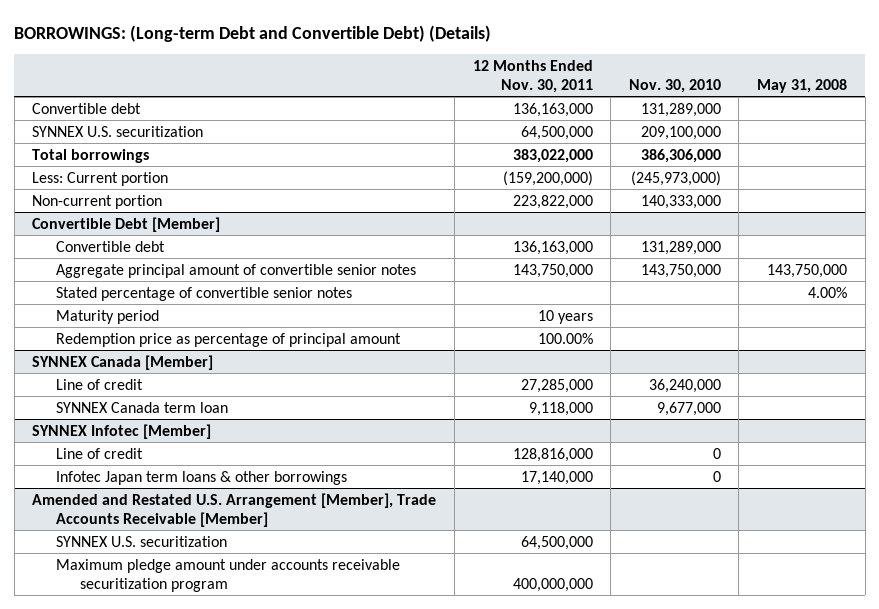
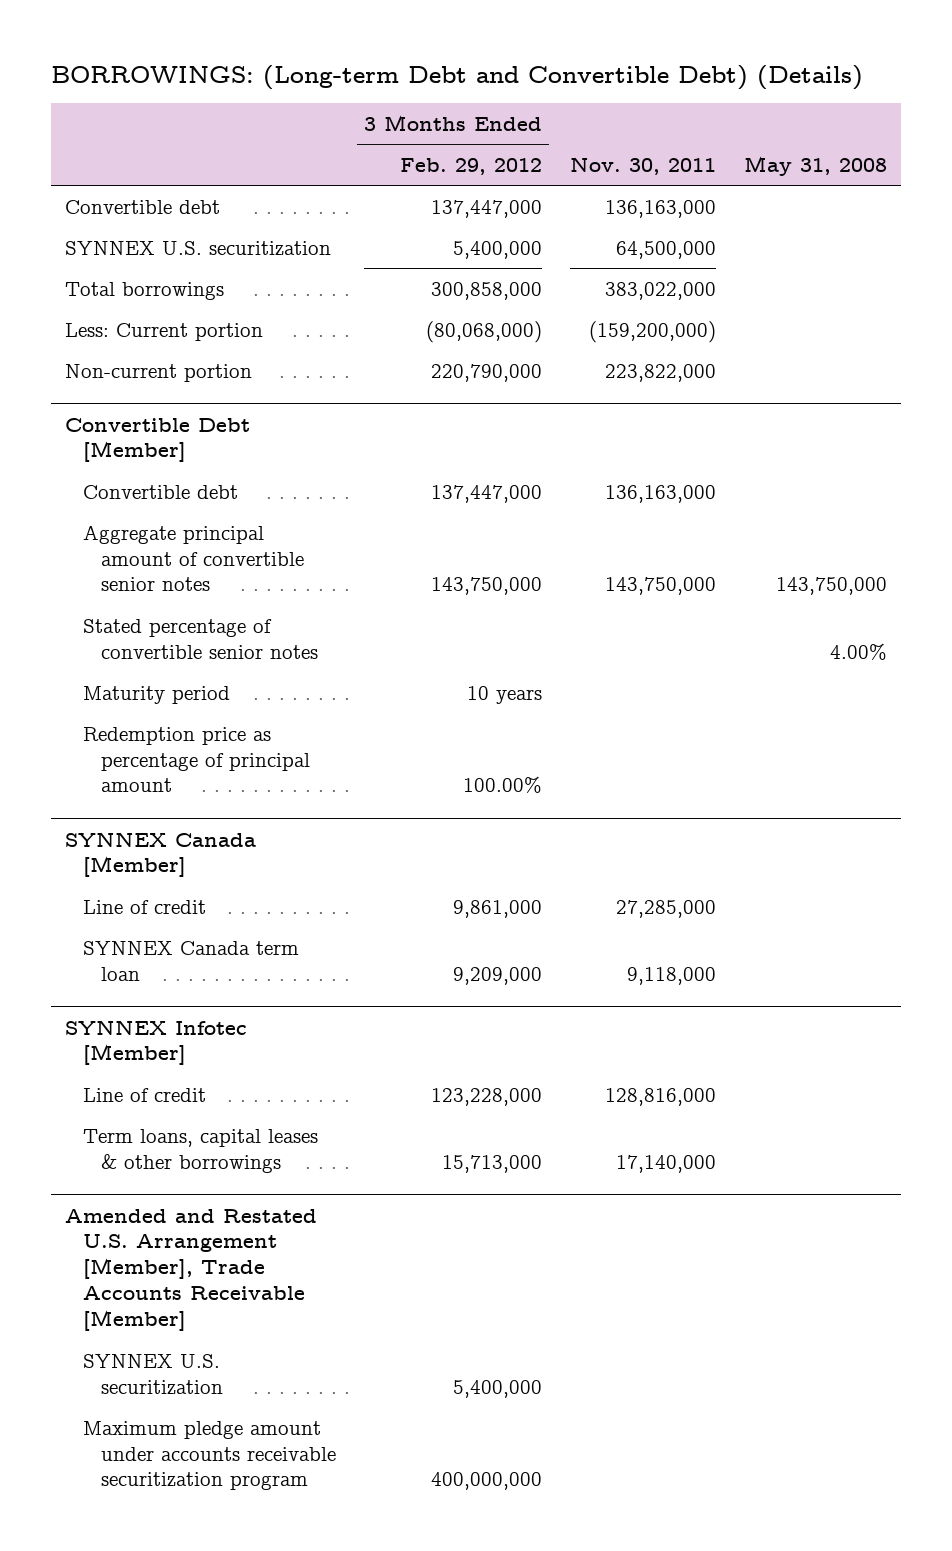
- | 12 Months Ended Nov. 30, 2011 | Nov. 30, 2010 | May 31, 2008
+ | 3 Months Ended Feb. 29, 2012 | Nov. 30, 2011 | May 31, 2008
@ SYNNEX Infotec [Member]
- Infotec Japan term loans & other borrowings | 17,140,000 | 0 |
+ Term loans, capital leases & other borrowings | 15,713,000 | 17,140,000 |

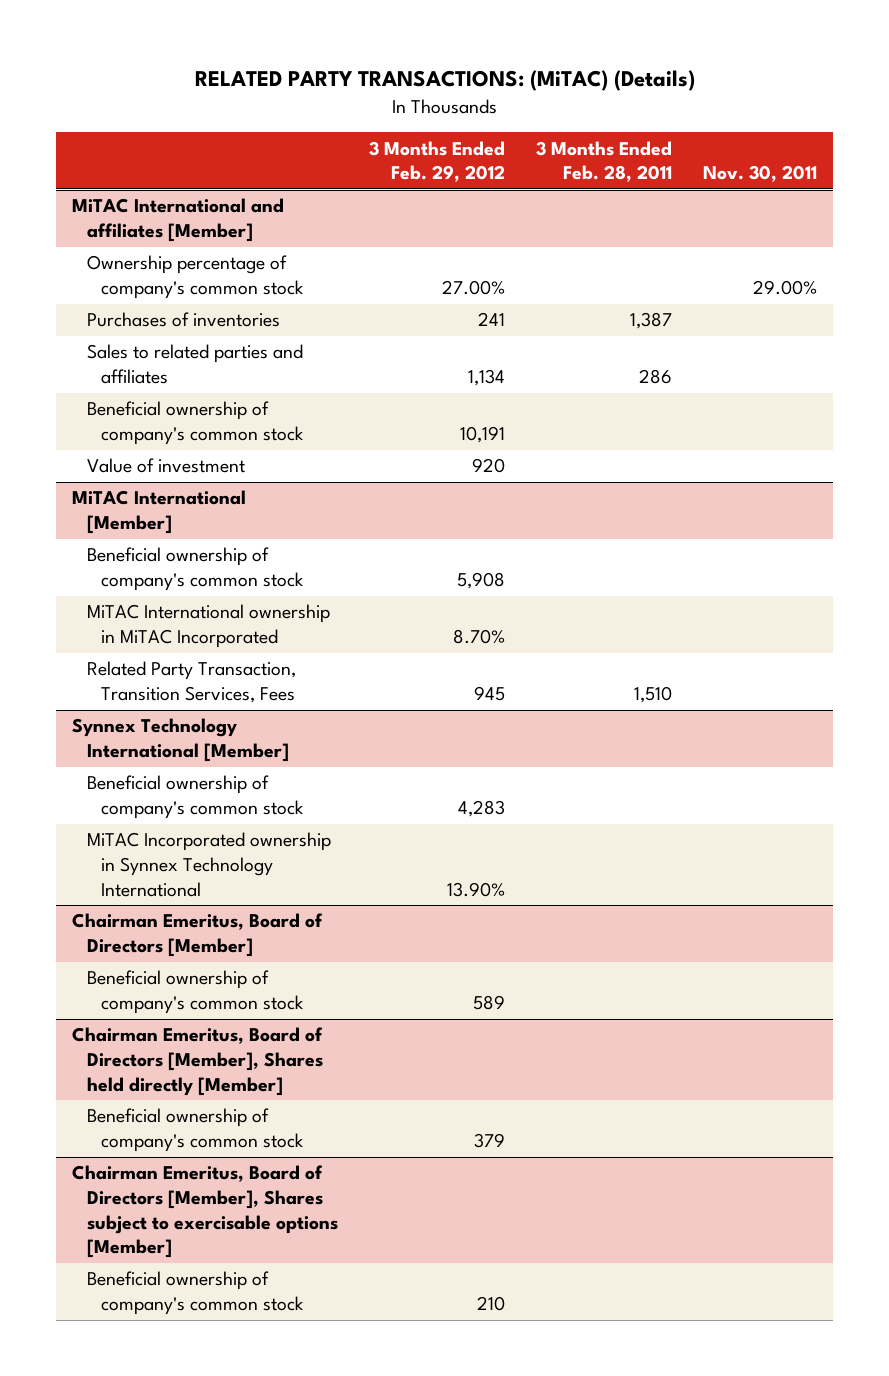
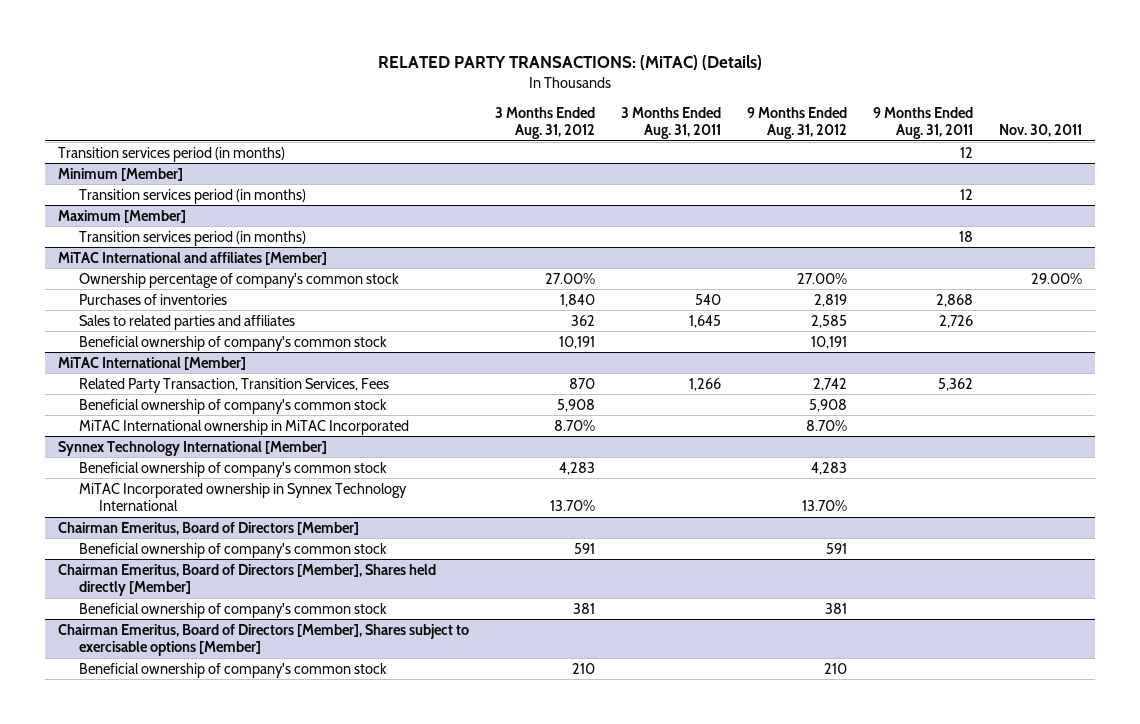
- | 3 Months Ended Feb. 29, 2012 | 3 Months Ended Feb. 28, 2011 | Nov. 30, 2011
+ | 3 Months Ended Aug. 31, 2012 | 3 Months Ended Aug. 31, 2011 | 9 Months Ended Aug. 31, 2012 | 9 Months Ended Aug. 31, 2011 | Nov. 30, 2011
+ Transition services period (in months) | | | | 12 |
+ Minimum [Member]
+ Transition services period (in months) | | | | 12 |
+ Maximum [Member]
+ Transition services period (in months) | | | | 18 |
@ MiTAC International and affiliates [Member]
- Value of investment | 920 | |
@ MiTAC International [Member]
moved up: Related Party Transaction, Transition Services, Fees | 870 | 1,266 | 2,742 | 5,362 |

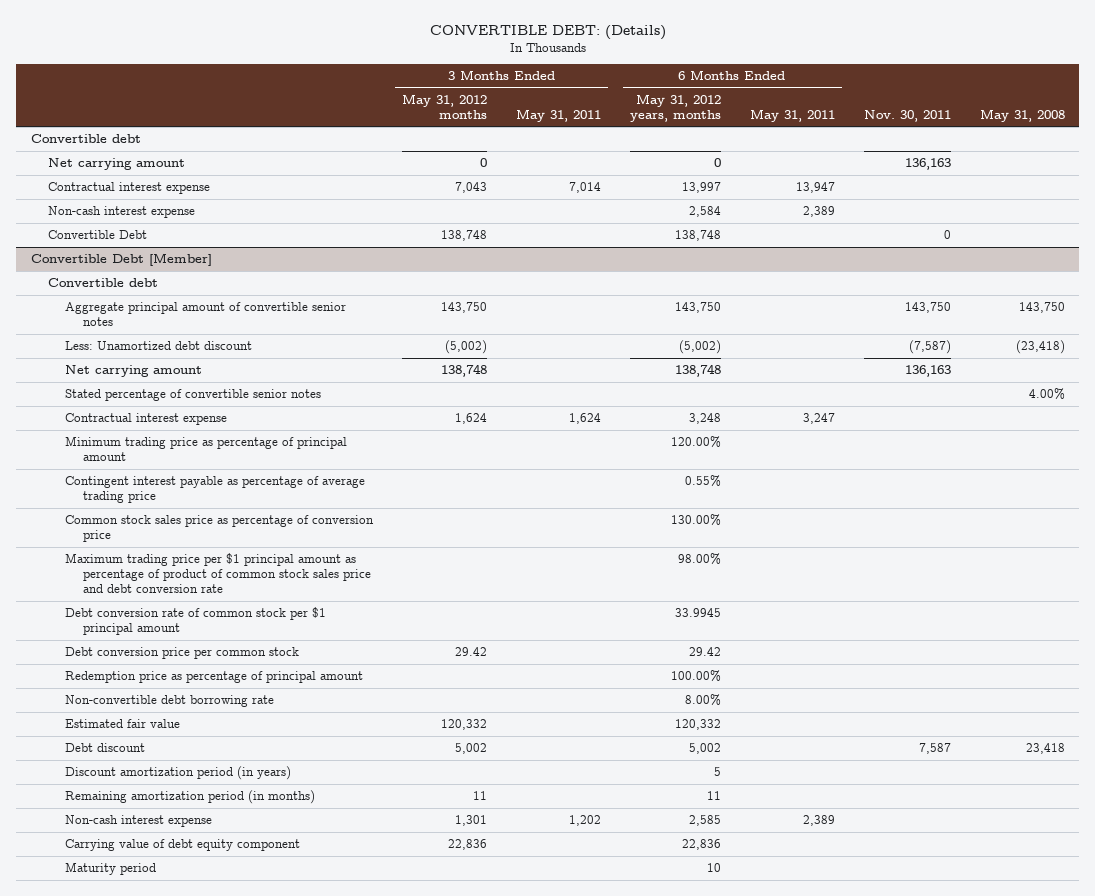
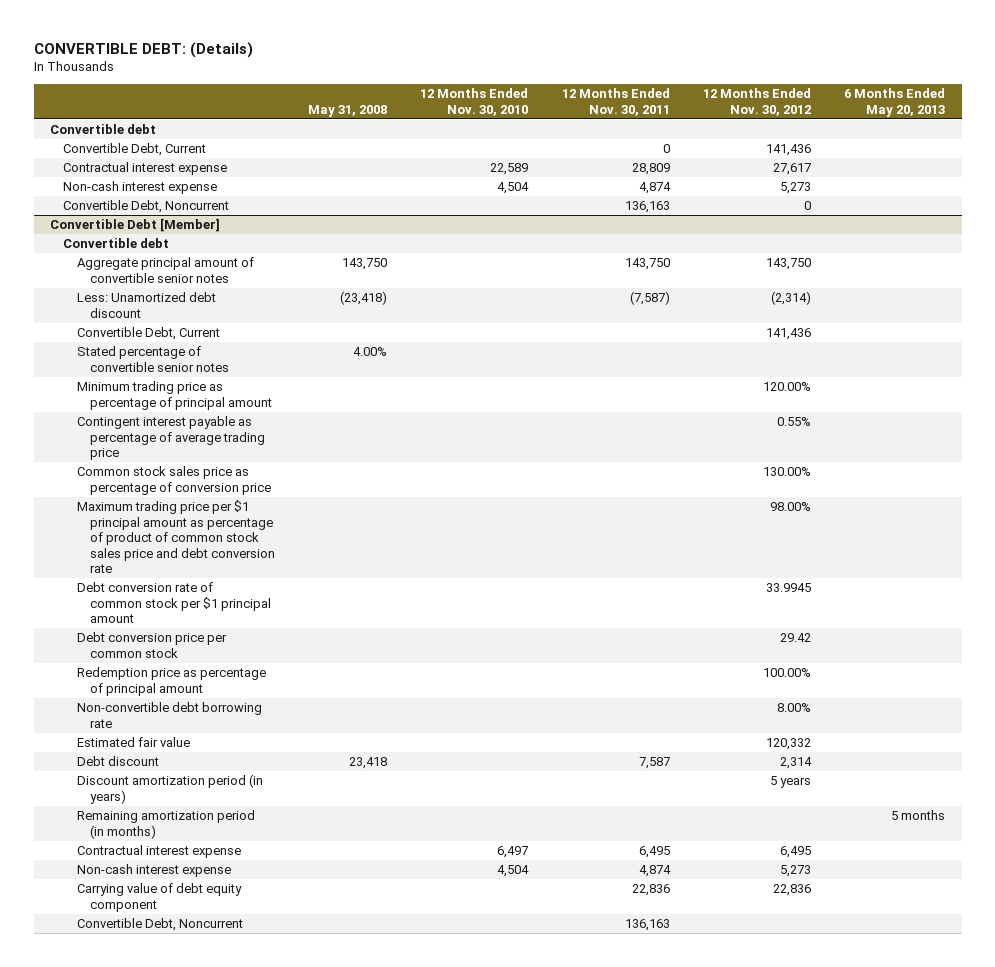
- | 3 Months Ended May 31, 2012 months | 3 Months Ended May 31, 2011 | 6 Months Ended May 31, 2012 years, months | 6 Months Ended May 31, 2011 | Nov. 30, 2011 | May 31, 2008
+ | May 31, 2008 | 12 Months Ended Nov. 30, 2010 | 12 Months Ended Nov. 30, 2011 | 12 Months Ended Nov. 30, 2012 | 6 Months Ended May 20, 2013
- Net carrying amount | 0 | | 0 | | 136,163 |
+ Convertible Debt, Current | | | 0 | 141,436 |
- Convertible Debt | 138,748 | | 138,748 | | 0 |
+ Convertible Debt, Noncurrent | | | 136,163 | 0 |
@ Convertible Debt [Member]
- Net carrying amount | 138,748 | | 138,748 | | 136,163 |
+ Convertible Debt, Current | | | | 141,436 |
moved down: Contractual interest expense | | 6,497 | 6,495 | 6,495 |
- Maturity period | | | 10 | | |
+ Convertible Debt, Noncurrent | | | 136,163 | |

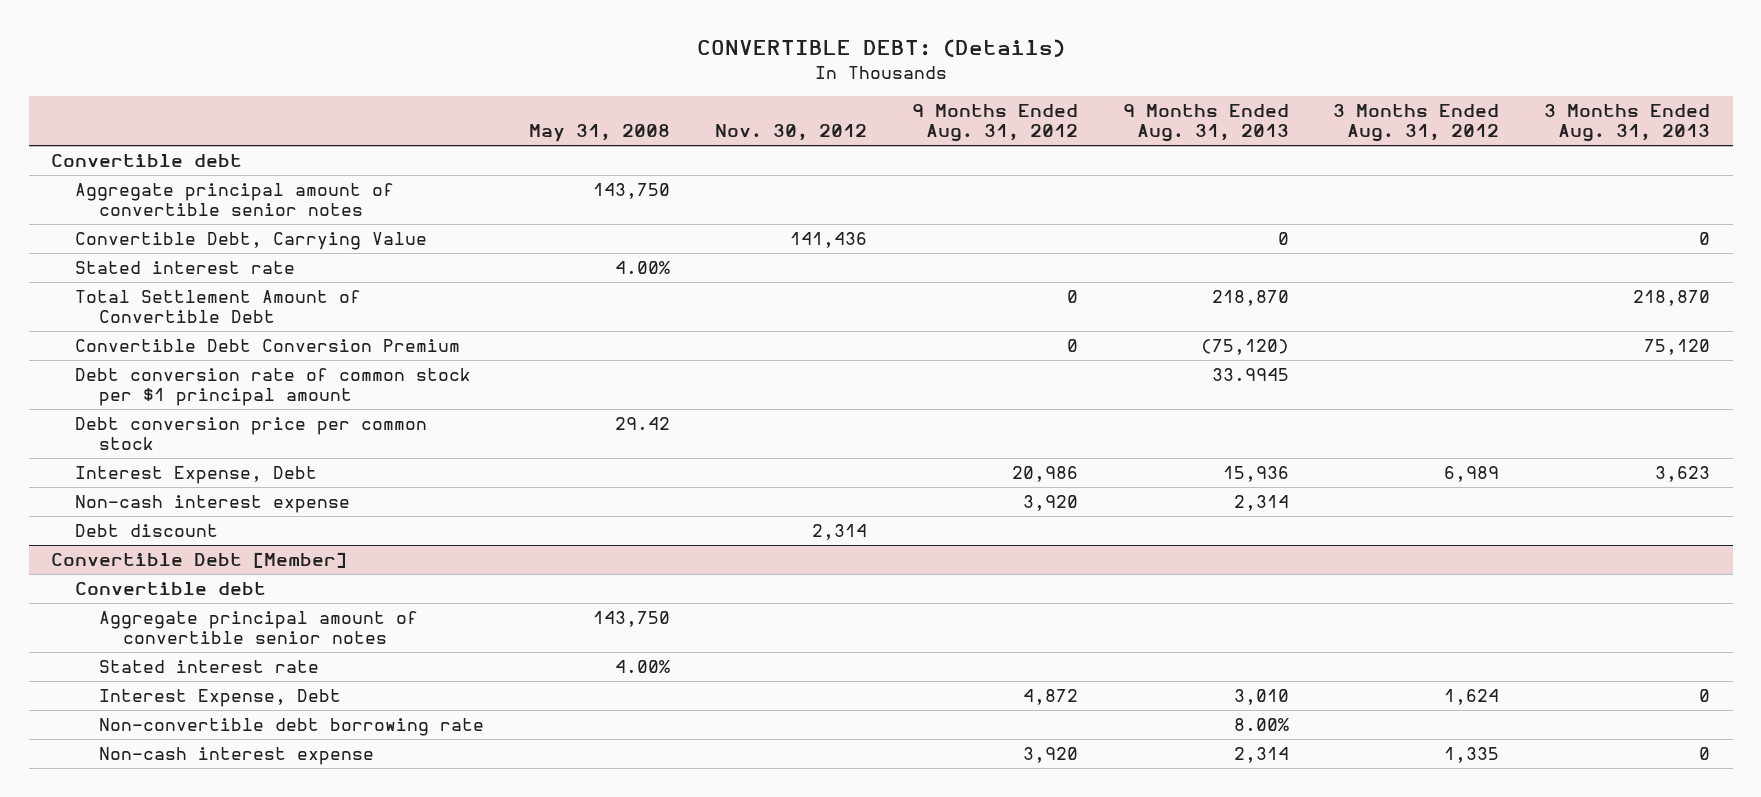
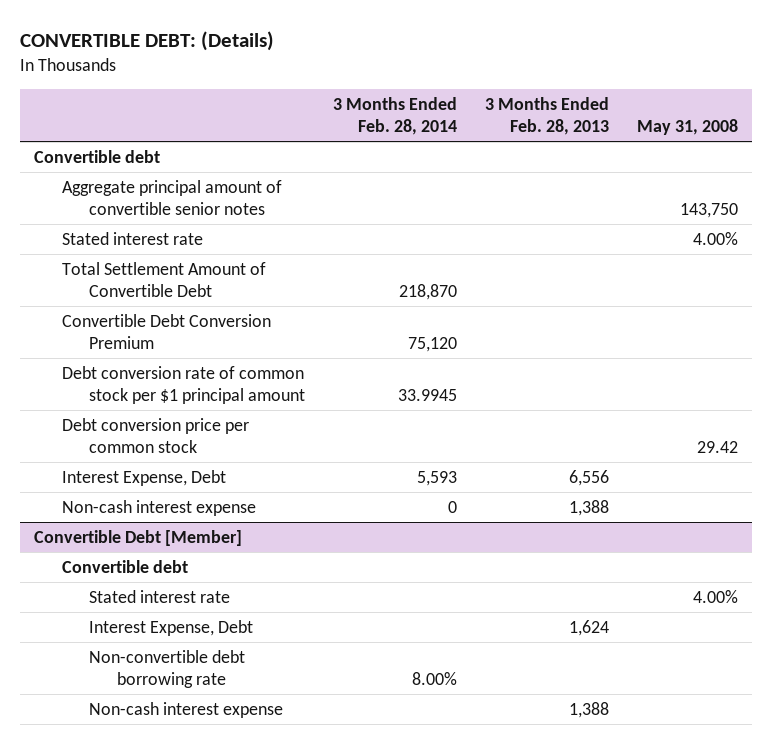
- | May 31, 2008 | Nov. 30, 2012 | 9 Months Ended Aug. 31, 2012 | 9 Months Ended Aug. 31, 2013 | 3 Months Ended Aug. 31, 2012 | 3 Months Ended Aug. 31, 2013
+ | 3 Months Ended Feb. 28, 2014 | 3 Months Ended Feb. 28, 2013 | May 31, 2008
- Convertible Debt, Carrying Value | | 141,436 | | 0 | | 0
- Debt discount | | 2,314 | | | |
@ Convertible Debt [Member]
- Aggregate principal amount of convertible senior notes | 143,750 | | | | |

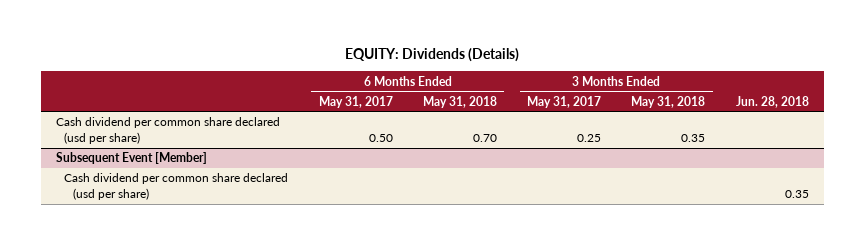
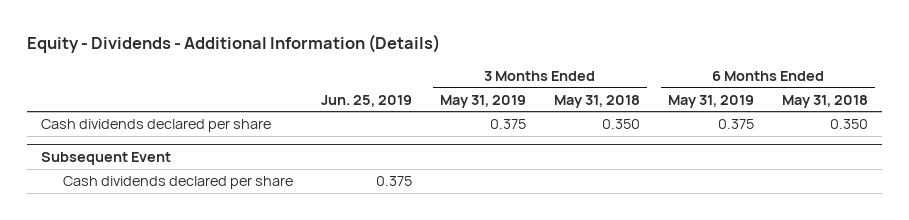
- EQUITY: Dividends (Details)
+ Equity - Dividends - Additional Information (Details)
- | 6 Months Ended May 31, 2017 | 6 Months Ended May 31, 2018 | 3 Months Ended May 31, 2017 | 3 Months Ended May 31, 2018 | Jun. 28, 2018
+ | Jun. 25, 2019 | 3 Months Ended May 31, 2019 | 3 Months Ended May 31, 2018 | 6 Months Ended May 31, 2019 | 6 Months Ended May 31, 2018
- Cash dividend per common share declared (usd per share) | 0.50 | 0.70 | 0.25 | 0.35 |
- Subsequent Event [Member]
- Cash dividend per common share declared (usd per share) | | | | | 0.35
+ Cash dividends declared per share | | 0.375 | 0.350 | 0.375 | 0.350
+ Subsequent Event
+ Cash dividends declared per share | 0.375 | | | |

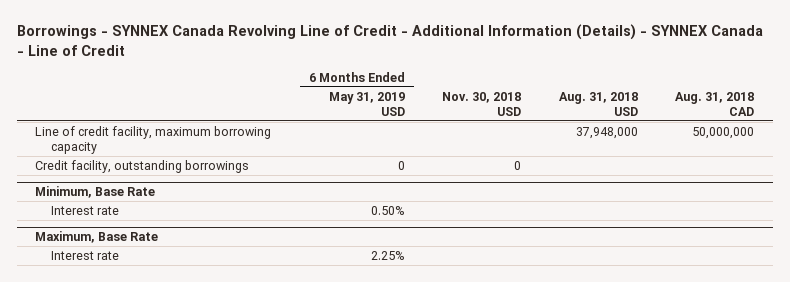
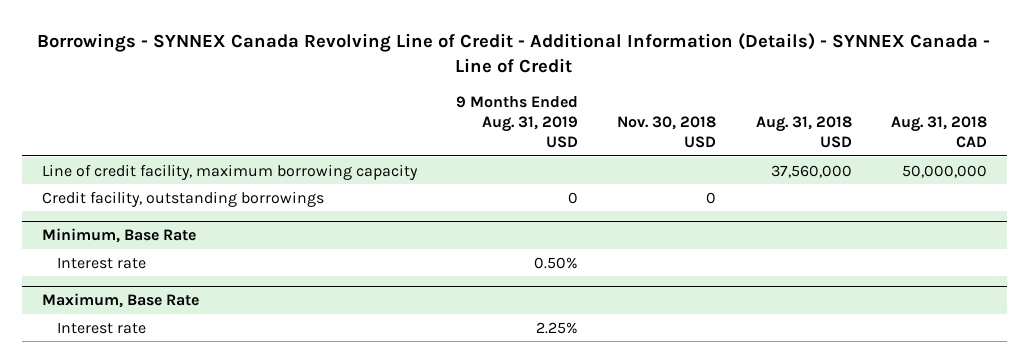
- | 6 Months Ended May 31, 2019 USD | Nov. 30, 2018 USD | Aug. 31, 2018 USD | Aug. 31, 2018 CAD
+ | 9 Months Ended Aug. 31, 2019 USD | Nov. 30, 2018 USD | Aug. 31, 2018 USD | Aug. 31, 2018 CAD
- Line of credit facility, maximum borrowing capacity | | | 37,948,000 | 50,000,000
+ Line of credit facility, maximum borrowing capacity | | | 37,560,000 | 50,000,000

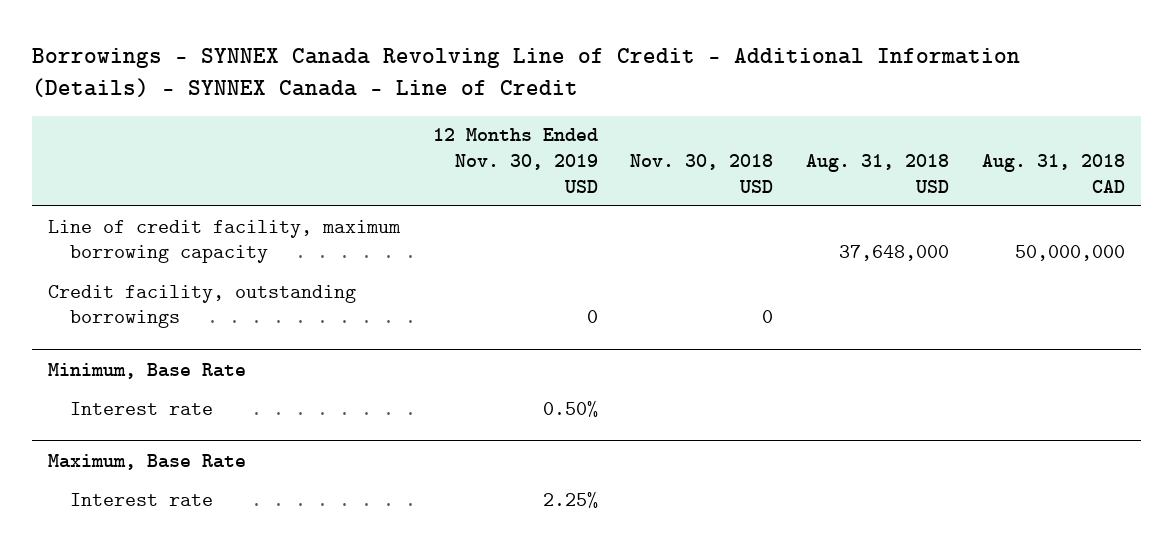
- | 9 Months Ended Aug. 31, 2019 USD | Nov. 30, 2018 USD | Aug. 31, 2018 USD | Aug. 31, 2018 CAD
+ | 12 Months Ended Nov. 30, 2019 USD | Nov. 30, 2018 USD | Aug. 31, 2018 USD | Aug. 31, 2018 CAD
- Line of credit facility, maximum borrowing capacity | | | 37,560,000 | 50,000,000
+ Line of credit facility, maximum borrowing capacity | | | 37,648,000 | 50,000,000

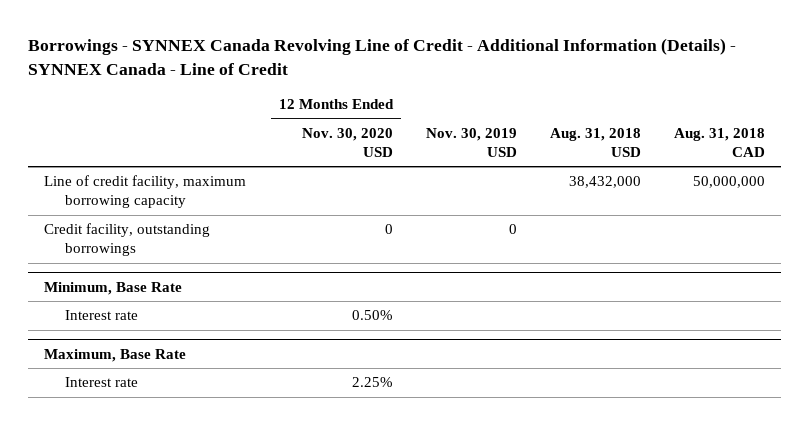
- | 12 Months Ended Nov. 30, 2019 USD | Nov. 30, 2018 USD | Aug. 31, 2018 USD | Aug. 31, 2018 CAD
+ | 12 Months Ended Nov. 30, 2020 USD | Nov. 30, 2019 USD | Aug. 31, 2018 USD | Aug. 31, 2018 CAD
- Line of credit facility, maximum borrowing capacity | | | 37,648,000 | 50,000,000
+ Line of credit facility, maximum borrowing capacity | | | 38,432,000 | 50,000,000

